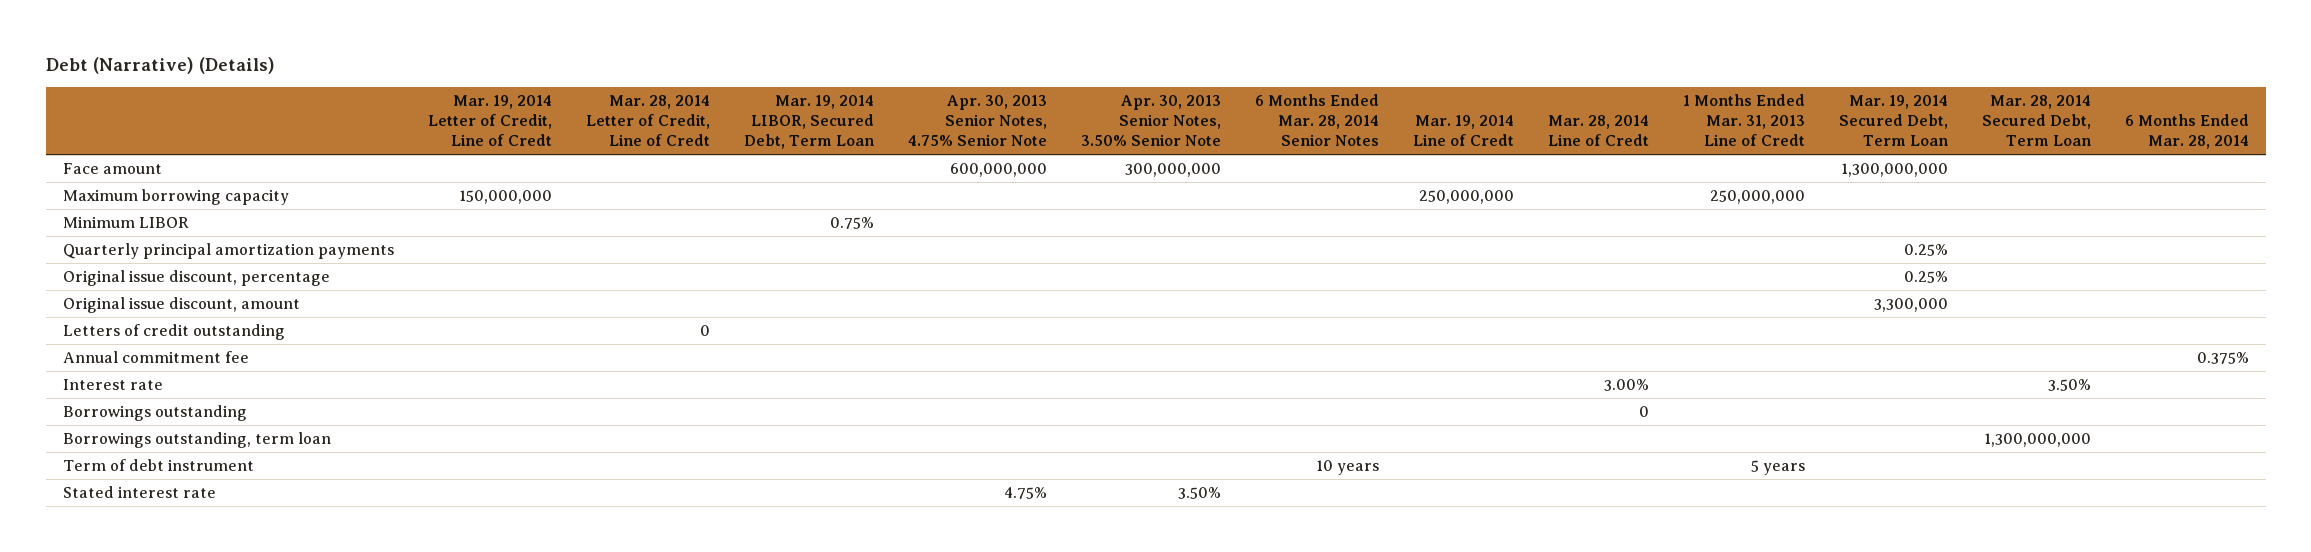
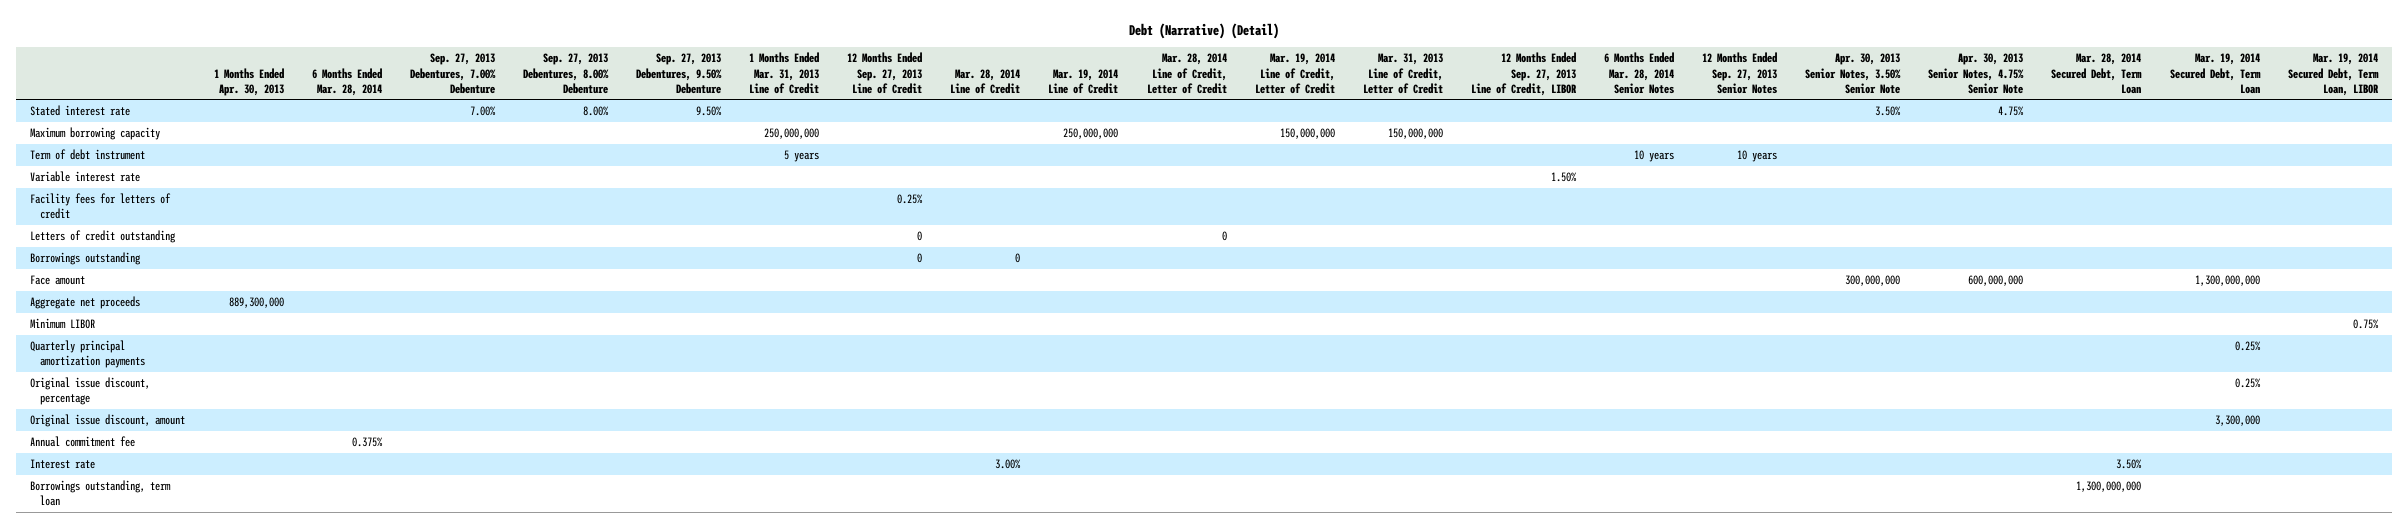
- Debt (Narrative) (Details)
+ Debt (Narrative) (Detail)
- | Mar. 19, 2014 Letter of Credit, Line of Credt | Mar. 28, 2014 Letter of Credit, Line of Credt | Mar. 19, 2014 LIBOR, Secured Debt, Term Loan | Apr. 30, 2013 Senior Notes, 4.75% Senior Note | Apr. 30, 2013 Senior Notes, 3.50% Senior Note | 6 Months Ended Mar. 28, 2014 Senior Notes | Mar. 19, 2014 Line of Credt | Mar. 28, 2014 Line of Credt | 1 Months Ended Mar. 31, 2013 Line of Credt | Mar. 19, 2014 Secured Debt, Term Loan | Mar. 28, 2014 Secured Debt, Term Loan | 6 Months Ended Mar. 28, 2014
+ | 1 Months Ended Apr. 30, 2013 | 6 Months Ended Mar. 28, 2014 | Sep. 27, 2013 Debentures, 7.00% Debenture | Sep. 27, 2013 Debentures, 8.00% Debenture | Sep. 27, 2013 Debentures, 9.50% Debenture | 1 Months Ended Mar. 31, 2013 Line of Credit | 12 Months Ended Sep. 27, 2013 Line of Credit | Mar. 28, 2014 Line of Credit | Mar. 19, 2014 Line of Credit | Mar. 28, 2014 Line of Credit, Letter of Credit | Mar. 19, 2014 Line of Credit, Letter of Credit | Mar. 31, 2013 Line of Credit, Letter of Credit | 12 Months Ended Sep. 27, 2013 Line of Credit, LIBOR | 6 Months Ended Mar. 28, 2014 Senior Notes | 12 Months Ended Sep. 27, 2013 Senior Notes | Apr. 30, 2013 Senior Notes, 3.50% Senior Note | Apr. 30, 2013 Senior Notes, 4.75% Senior Note | Mar. 28, 2014 Secured Debt, Term Loan | Mar. 19, 2014 Secured Debt, Term Loan | Mar. 19, 2014 Secured Debt, Term Loan, LIBOR
moved up: Stated interest rate | | | 7.00% | 8.00% | 9.50% | | | | | | | | | | | 3.50% | 4.75% | | |
moved up: Term of debt instrument | | | | | | 5 years | | | | | | | | 10 years | 10 years | | | | |
+ Variable interest rate | | | | | | | | | | | | | 1.50% | | | | | | |
+ Facility fees for letters of credit | | | | | | | 0.25% | | | | | | | | | | | | |
moved up: Letters of credit outstanding | | | | | | | 0 | | | 0 | | | | | | | | | |
moved up: Borrowings outstanding | | | | | | | 0 | 0 | | | | | | | | | | | |
moved down: Face amount | | | | | | | | | | | | | | | | 300,000,000 | 600,000,000 | | 1,300,000,000 |
+ Aggregate net proceeds | 889,300,000 | | | | | | | | | | | | | | | | | | |

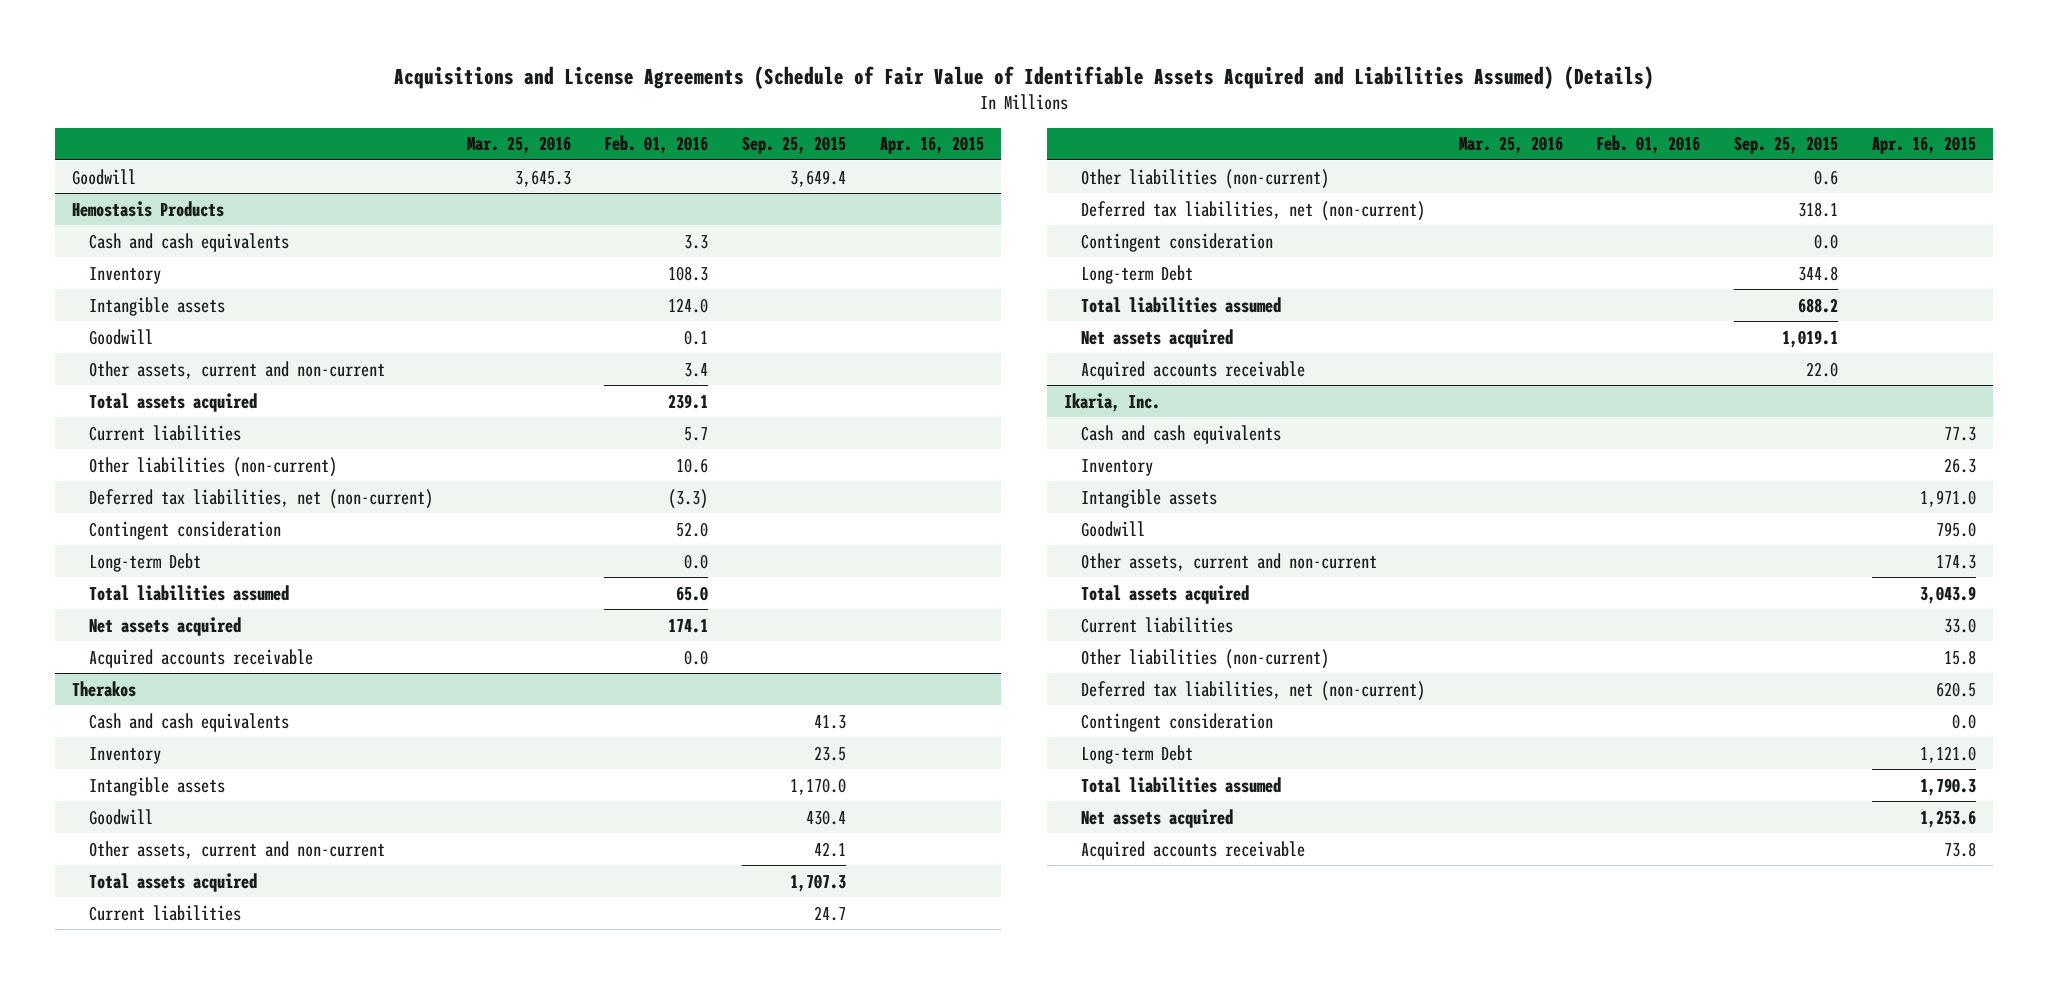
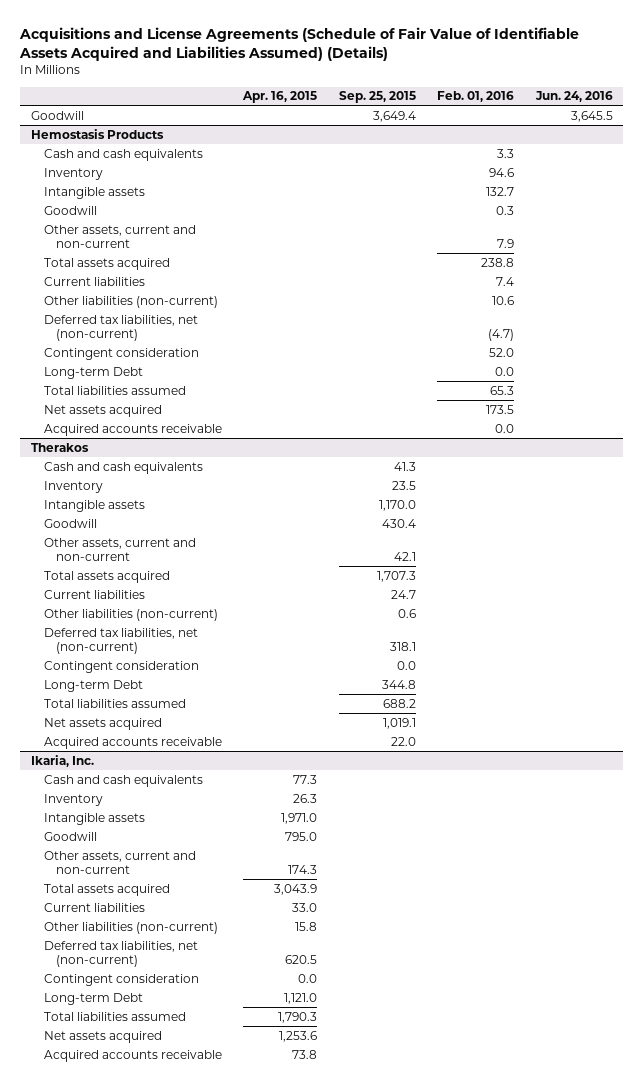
- | Mar. 25, 2016 | Feb. 01, 2016 | Sep. 25, 2015 | Apr. 16, 2015
+ | Apr. 16, 2015 | Sep. 25, 2015 | Feb. 01, 2016 | Jun. 24, 2016
@ Hemostasis Products
- Inventory | | 108.3 | |
- Intangible assets | | 124.0 | |
- Goodwill | | 0.1 | |
- Other assets, current and non-current | | 3.4 | |
- Total assets acquired | | 239.1 | |
- Current liabilities | | 5.7 | |
+ Inventory | | | 94.6 |
+ Intangible assets | | | 132.7 |
+ Goodwill | | | 0.3 |
+ Other assets, current and non-current | | | 7.9 |
+ Total assets acquired | | | 238.8 |
+ Current liabilities | | | 7.4 |
- Deferred tax liabilities, net (non-current) | | (3.3) | |
+ Deferred tax liabilities, net (non-current) | | | (4.7) |
- Total liabilities assumed | | 65.0 | |
- Net assets acquired | | 174.1 | |
+ Total liabilities assumed | | | 65.3 |
+ Net assets acquired | | | 173.5 |

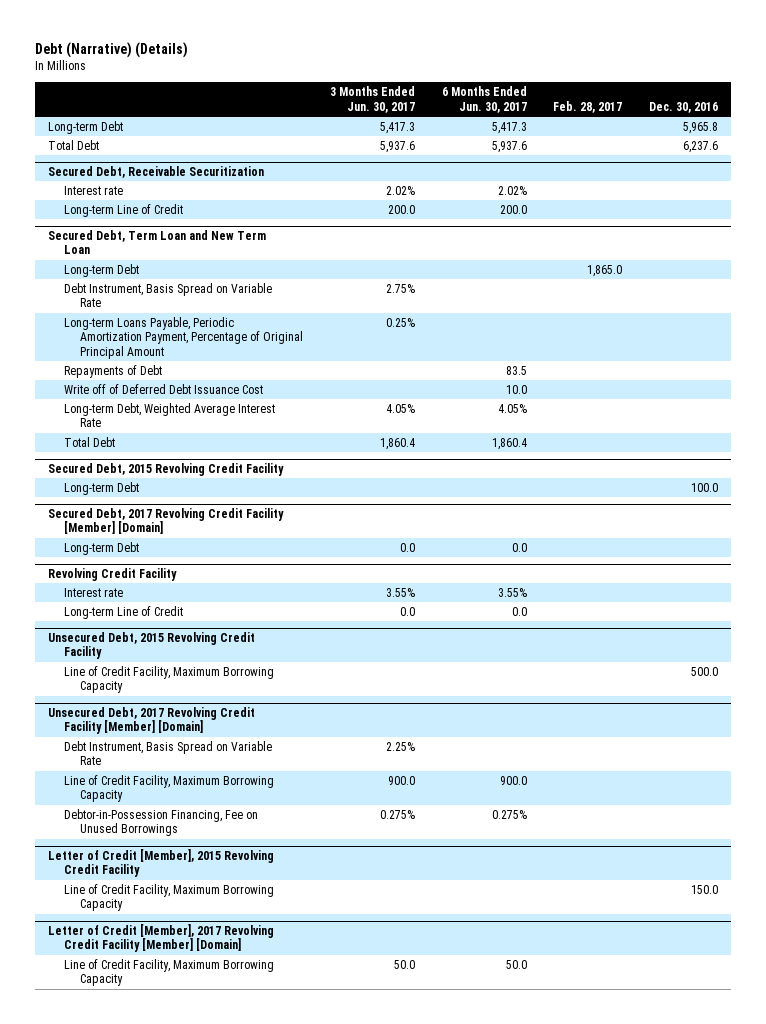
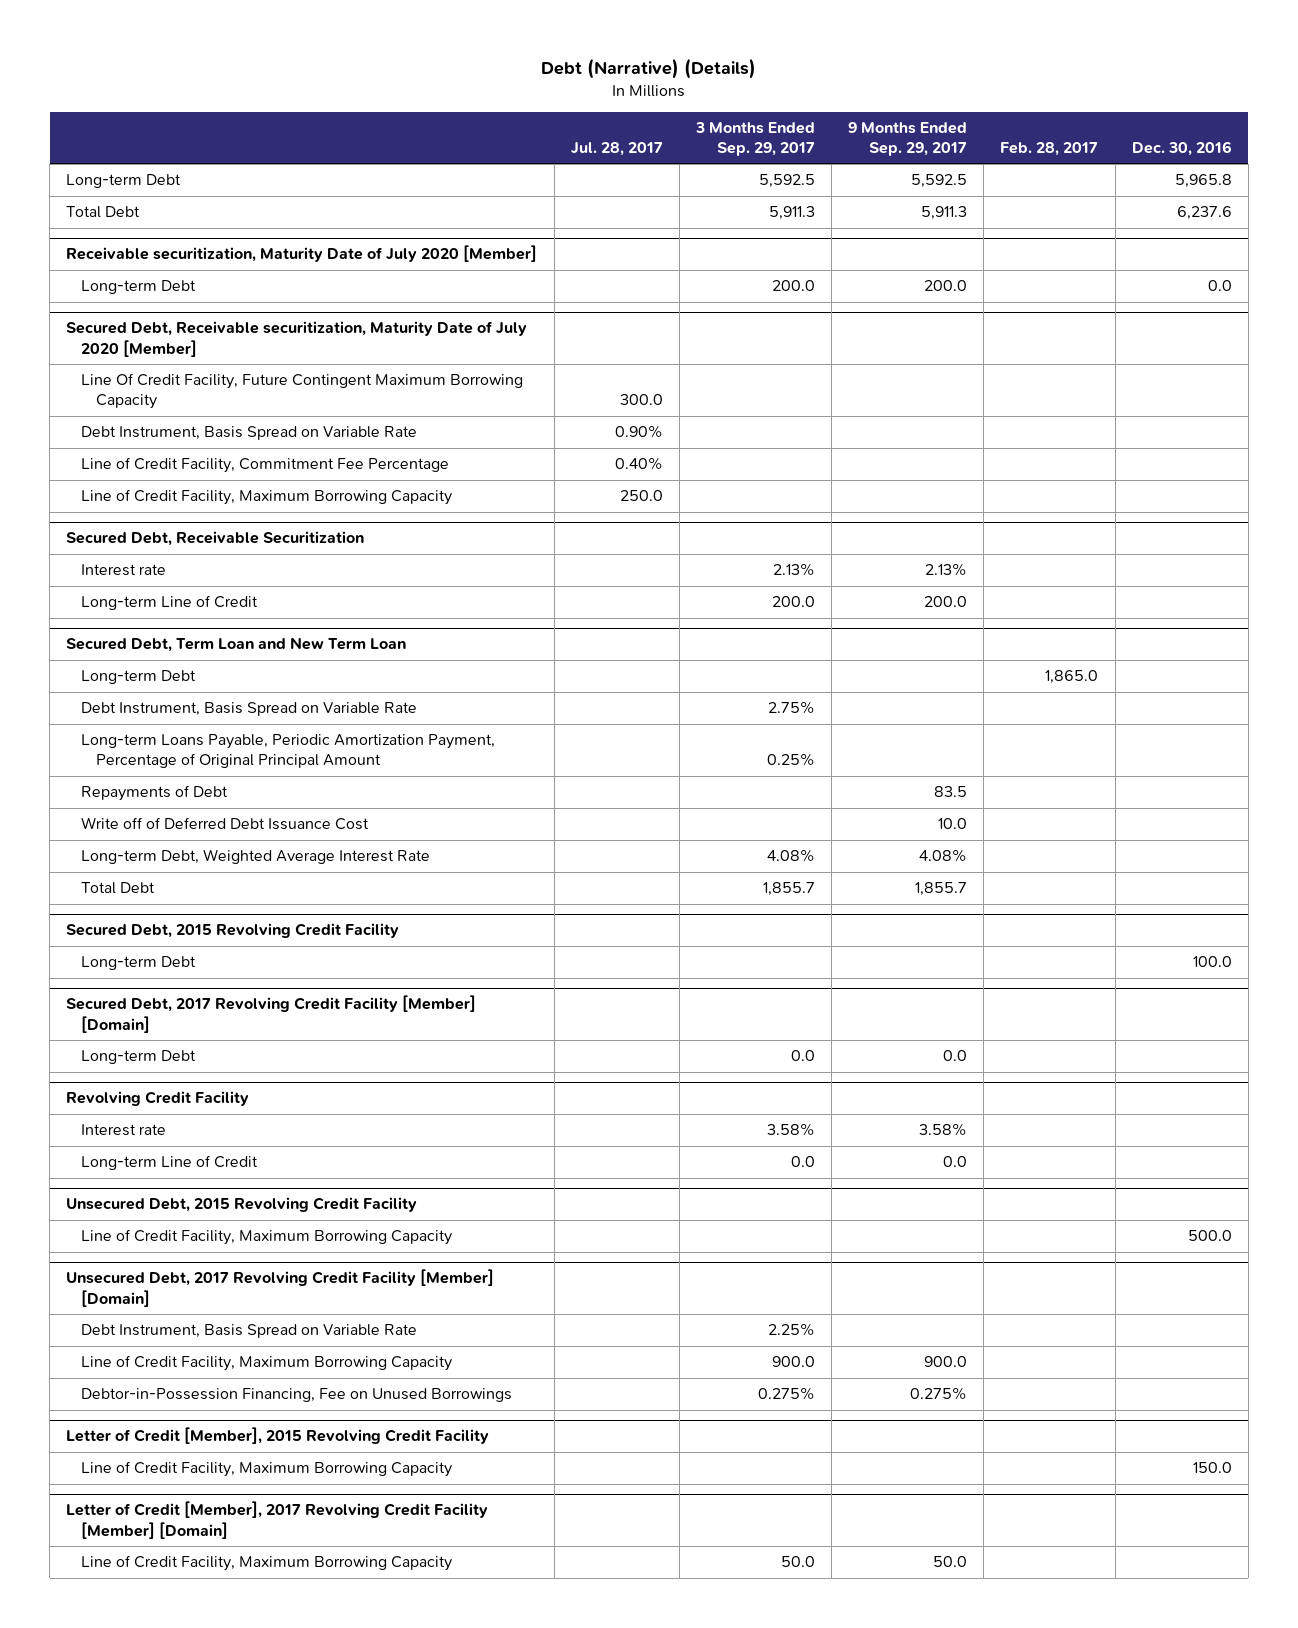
- | 3 Months Ended Jun. 30, 2017 | 6 Months Ended Jun. 30, 2017 | Feb. 28, 2017 | Dec. 30, 2016
+ | Jul. 28, 2017 | 3 Months Ended Sep. 29, 2017 | 9 Months Ended Sep. 29, 2017 | Feb. 28, 2017 | Dec. 30, 2016
+ Receivable securitization, Maturity Date of July 2020 [Member]
+ Long-term Debt | | 200.0 | 200.0 | | 0.0
+ Secured Debt, Receivable securitization, Maturity Date of July 2020 [Member]
+ Line Of Credit Facility, Future Contingent Maximum Borrowing Capacity | 300.0 | | | |
+ Debt Instrument, Basis Spread on Variable Rate | 0.90% | | | |
+ Line of Credit Facility, Commitment Fee Percentage | 0.40% | | | |
+ Line of Credit Facility, Maximum Borrowing Capacity | 250.0 | | | |

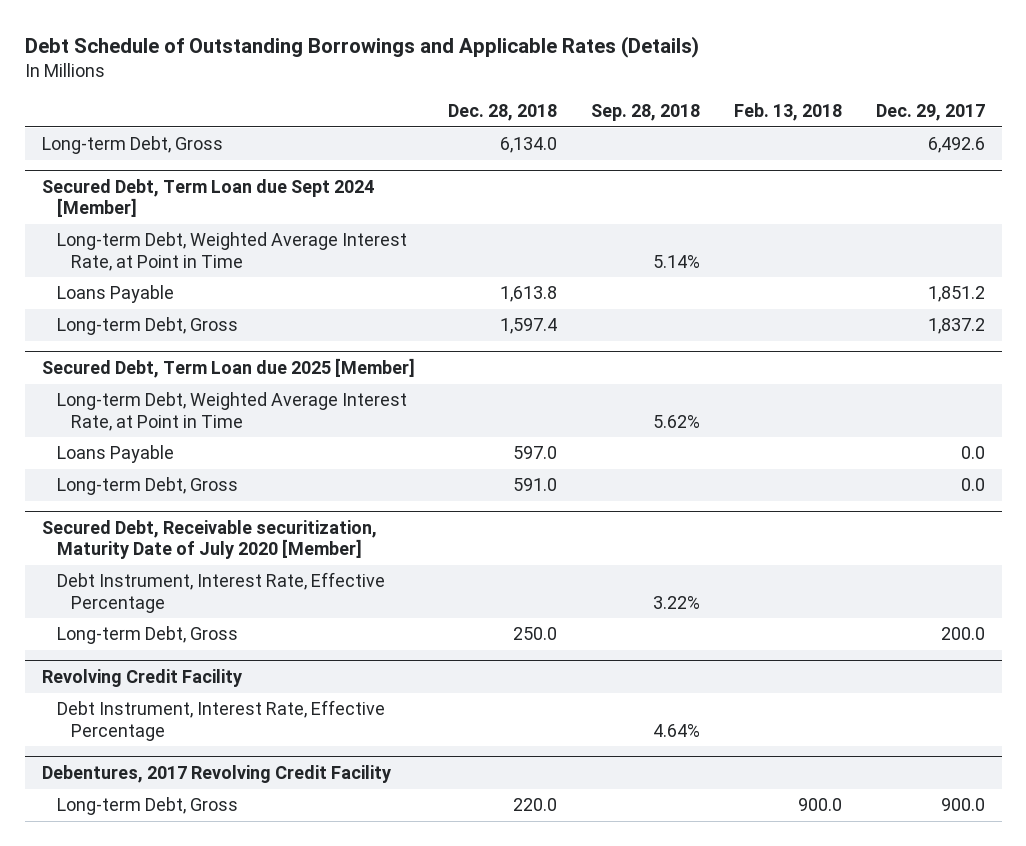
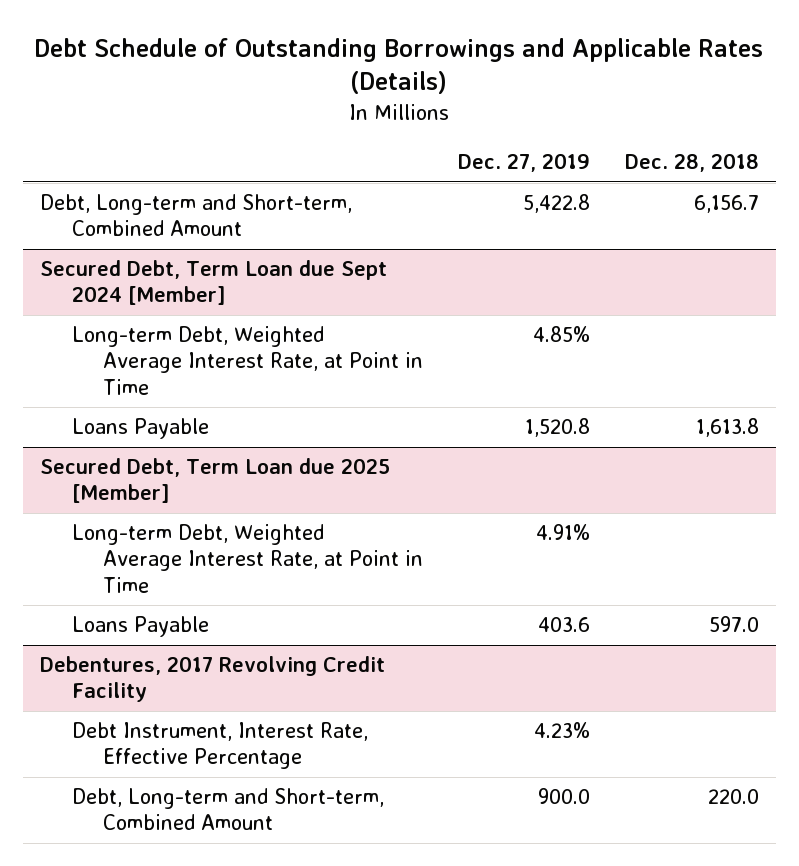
- | Dec. 28, 2018 | Sep. 28, 2018 | Feb. 13, 2018 | Dec. 29, 2017
+ | Dec. 27, 2019 | Dec. 28, 2018
- Long-term Debt, Gross | 6,134.0 | | | 6,492.6
+ Debt, Long-term and Short-term, Combined Amount | 5,422.8 | 6,156.7
@ Secured Debt, Term Loan due Sept 2024 [Member]
- Long-term Debt, Gross | 1,597.4 | | | 1,837.2
@ Secured Debt, Term Loan due 2025 [Member]
- Long-term Debt, Gross | 591.0 | | | 0.0
- Secured Debt, Receivable securitization, Maturity Date of July 2020 [Member]
- Debt Instrument, Interest Rate, Effective Percentage | | 3.22% | |
- Long-term Debt, Gross | 250.0 | | | 200.0
- Revolving Credit Facility
- Debt Instrument, Interest Rate, Effective Percentage | | 4.64% | |
@ Debentures, 2017 Revolving Credit Facility
- Long-term Debt, Gross | 220.0 | | 900.0 | 900.0
+ Debt Instrument, Interest Rate, Effective Percentage | 4.23% |
+ Debt, Long-term and Short-term, Combined Amount | 900.0 | 220.0

